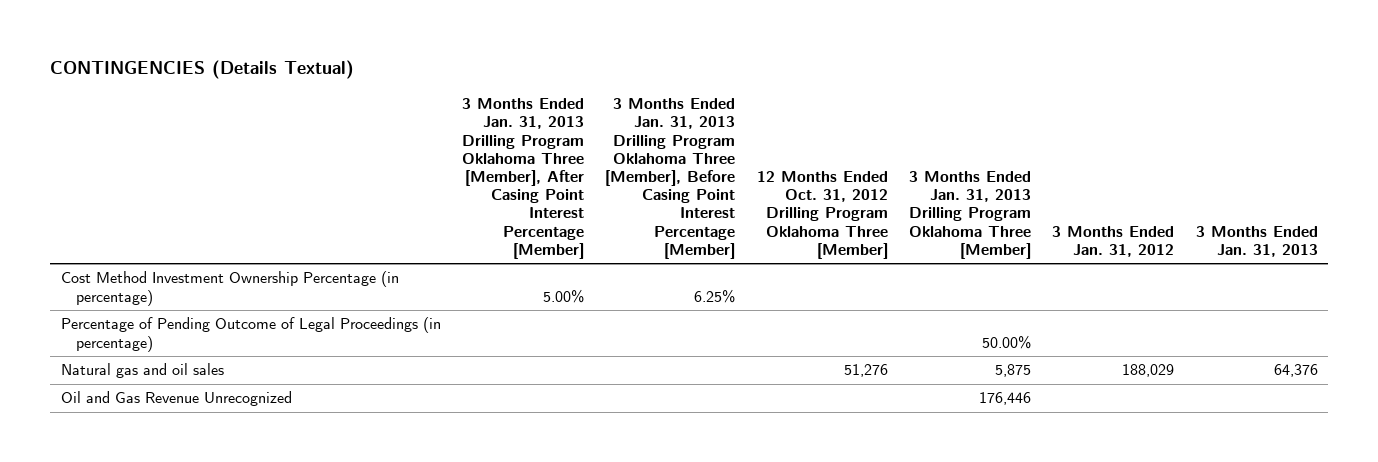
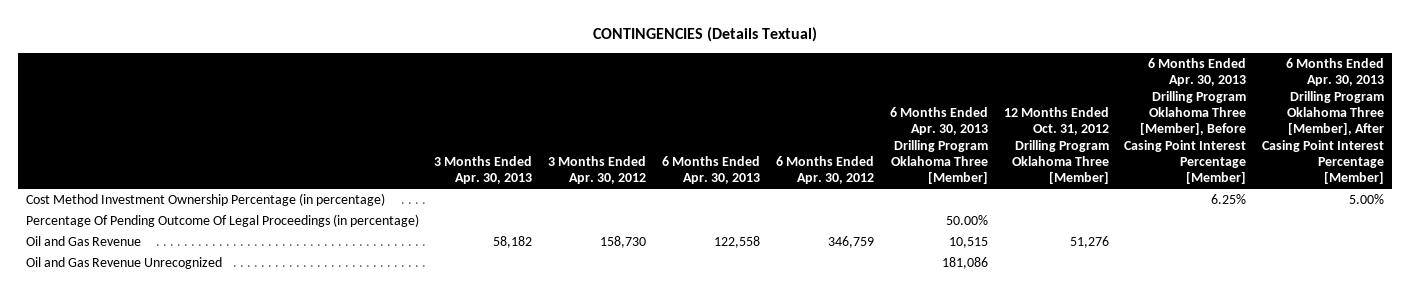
- | 3 Months Ended Jan. 31, 2013 Drilling Program Oklahoma Three [Member], After Casing Point Interest Percentage [Member] | 3 Months Ended Jan. 31, 2013 Drilling Program Oklahoma Three [Member], Before Casing Point Interest Percentage [Member] | 12 Months Ended Oct. 31, 2012 Drilling Program Oklahoma Three [Member] | 3 Months Ended Jan. 31, 2013 Drilling Program Oklahoma Three [Member] | 3 Months Ended Jan. 31, 2012 | 3 Months Ended Jan. 31, 2013
+ | 3 Months Ended Apr. 30, 2013 | 3 Months Ended Apr. 30, 2012 | 6 Months Ended Apr. 30, 2013 | 6 Months Ended Apr. 30, 2012 | 6 Months Ended Apr. 30, 2013 Drilling Program Oklahoma Three [Member] | 12 Months Ended Oct. 31, 2012 Drilling Program Oklahoma Three [Member] | 6 Months Ended Apr. 30, 2013 Drilling Program Oklahoma Three [Member], Before Casing Point Interest Percentage [Member] | 6 Months Ended Apr. 30, 2013 Drilling Program Oklahoma Three [Member], After Casing Point Interest Percentage [Member]
- Percentage of Pending Outcome of Legal Proceedings (in percentage) | | | | 50.00% | |
- Natural gas and oil sales | | | 51,276 | 5,875 | 188,029 | 64,376
+ Percentage Of Pending Outcome Of Legal Proceedings (in percentage) | | | | | 50.00% | | |
+ Oil and Gas Revenue | 58,182 | 158,730 | 122,558 | 346,759 | 10,515 | 51,276 | |

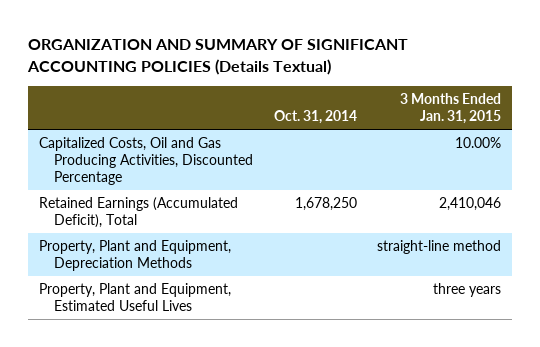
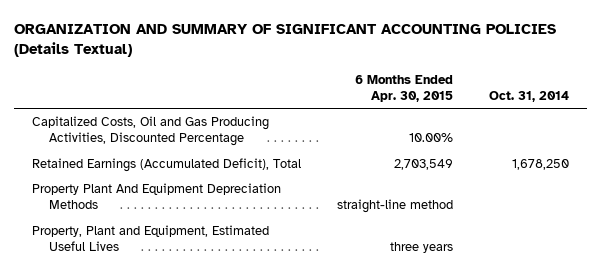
- | Oct. 31, 2014 | 3 Months Ended Jan. 31, 2015
+ | 6 Months Ended Apr. 30, 2015 | Oct. 31, 2014
- Property, Plant and Equipment, Depreciation Methods | | straight-line method
+ Property Plant And Equipment Depreciation Methods | straight-line method |

